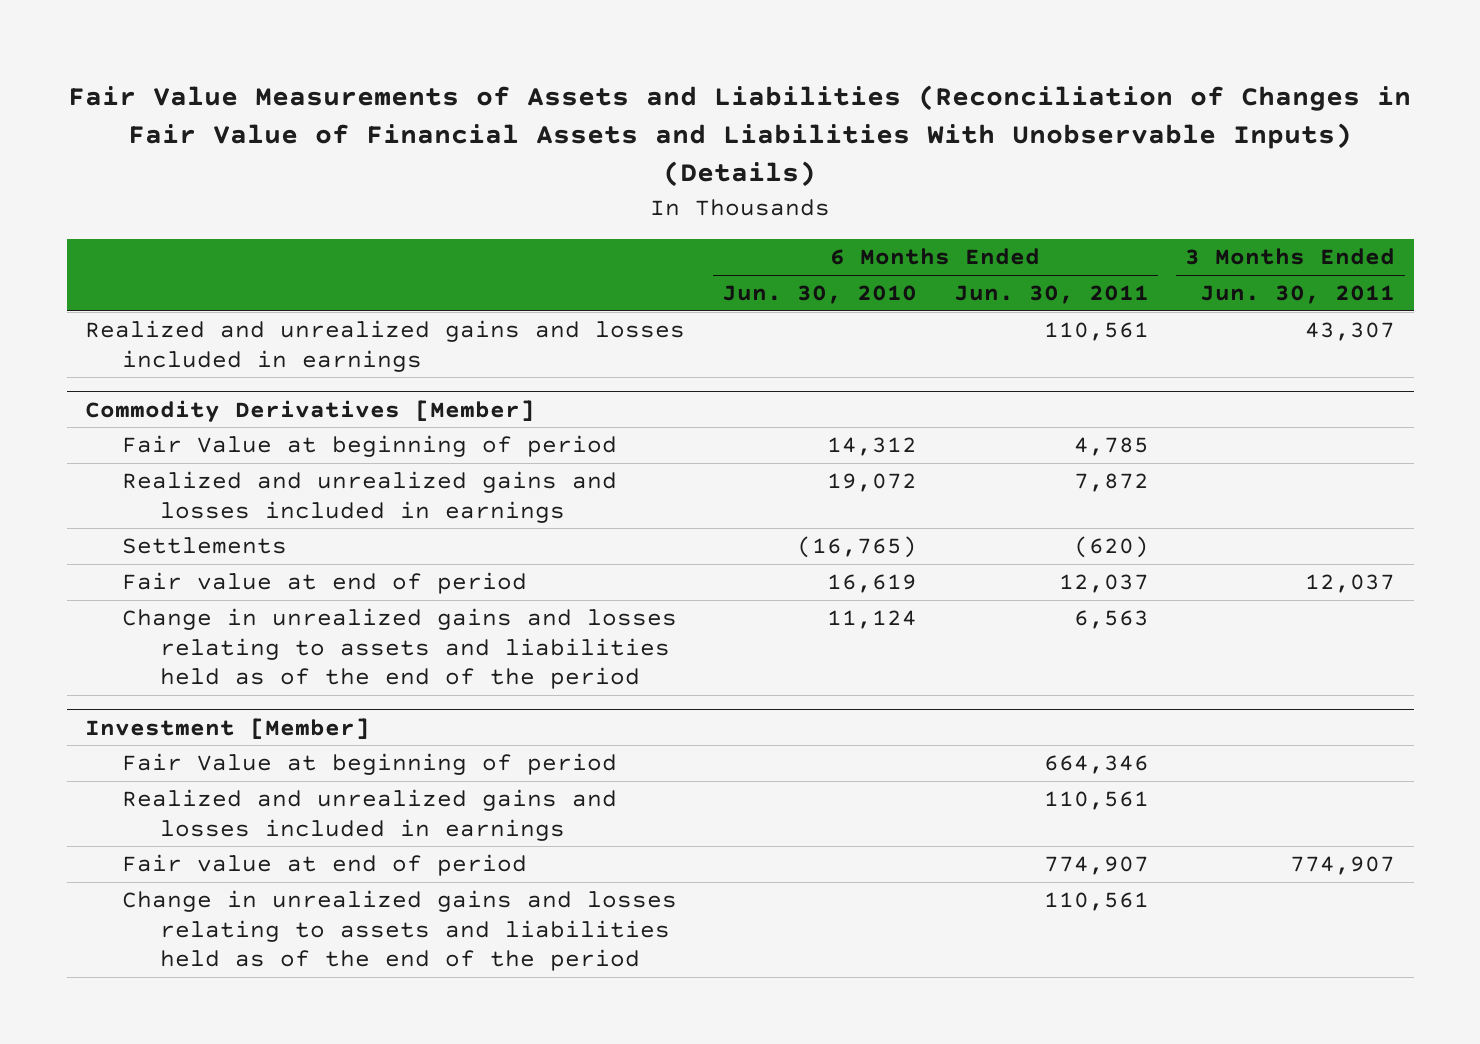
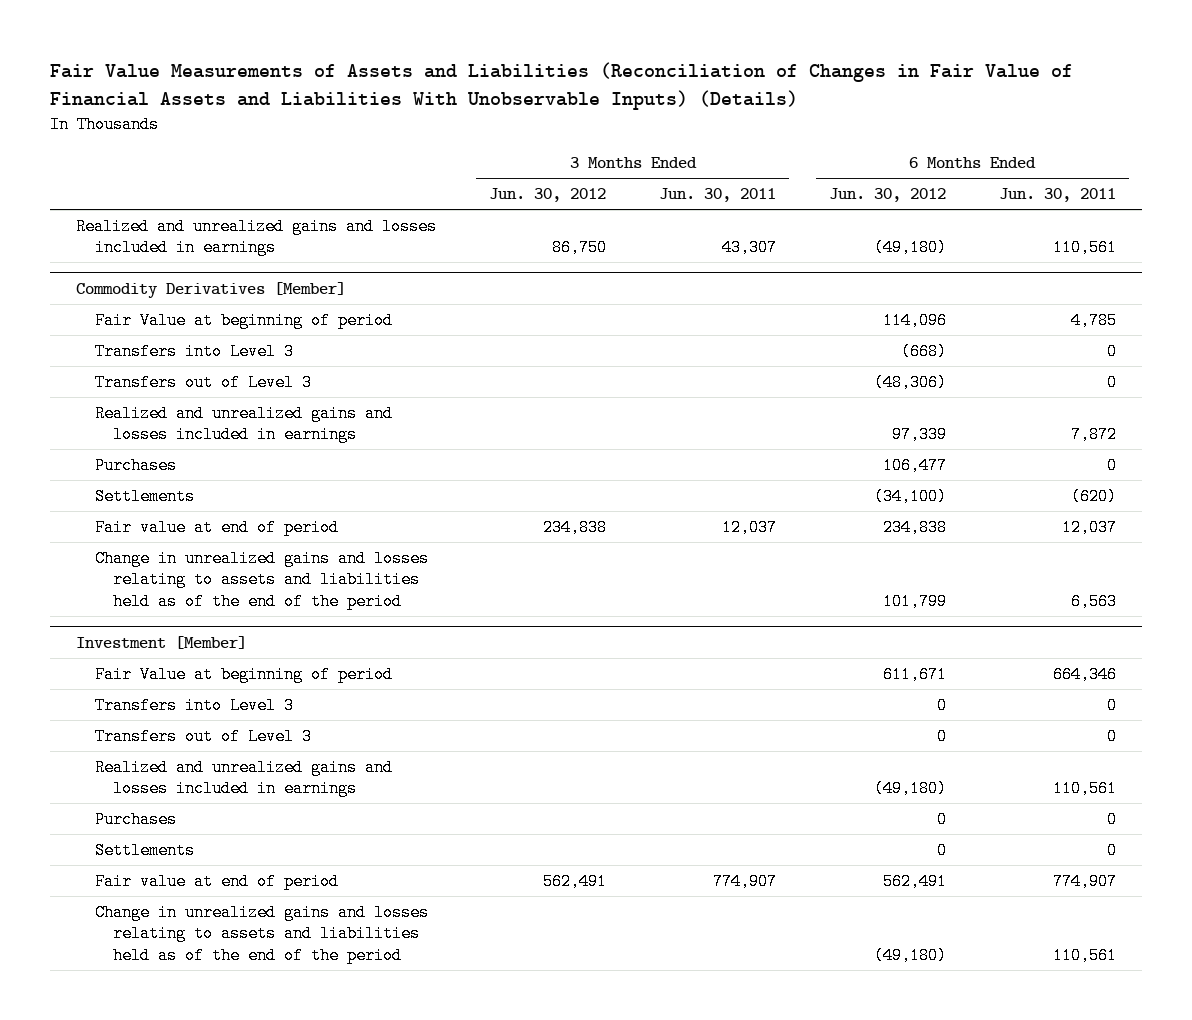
- | 6 Months Ended Jun. 30, 2010 | 6 Months Ended Jun. 30, 2011 | 3 Months Ended Jun. 30, 2011
+ | 3 Months Ended Jun. 30, 2012 | 3 Months Ended Jun. 30, 2011 | 6 Months Ended Jun. 30, 2012 | 6 Months Ended Jun. 30, 2011
@ Commodity Derivatives [Member]
+ Transfers into Level 3 | | | (668) | 0
+ Transfers out of Level 3 | | | (48,306) | 0
+ Purchases | | | 106,477 | 0
@ Investment [Member]
+ Transfers into Level 3 | | | 0 | 0
+ Transfers out of Level 3 | | | 0 | 0
+ Purchases | | | 0 | 0
+ Settlements | | | 0 | 0

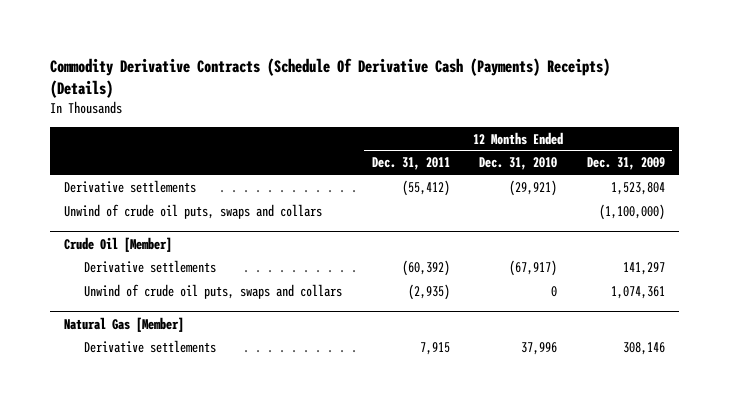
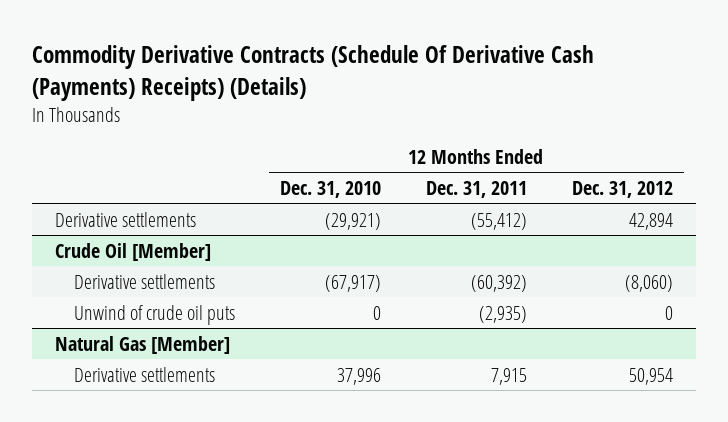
- | 12 Months Ended Dec. 31, 2011 | 12 Months Ended Dec. 31, 2010 | 12 Months Ended Dec. 31, 2009
+ | 12 Months Ended Dec. 31, 2010 | 12 Months Ended Dec. 31, 2011 | 12 Months Ended Dec. 31, 2012
- Unwind of crude oil puts, swaps and collars | | | (1,100,000)
@ Crude Oil [Member]
- Unwind of crude oil puts, swaps and collars | (2,935) | 0 | 1,074,361
+ Unwind of crude oil puts | 0 | (2,935) | 0

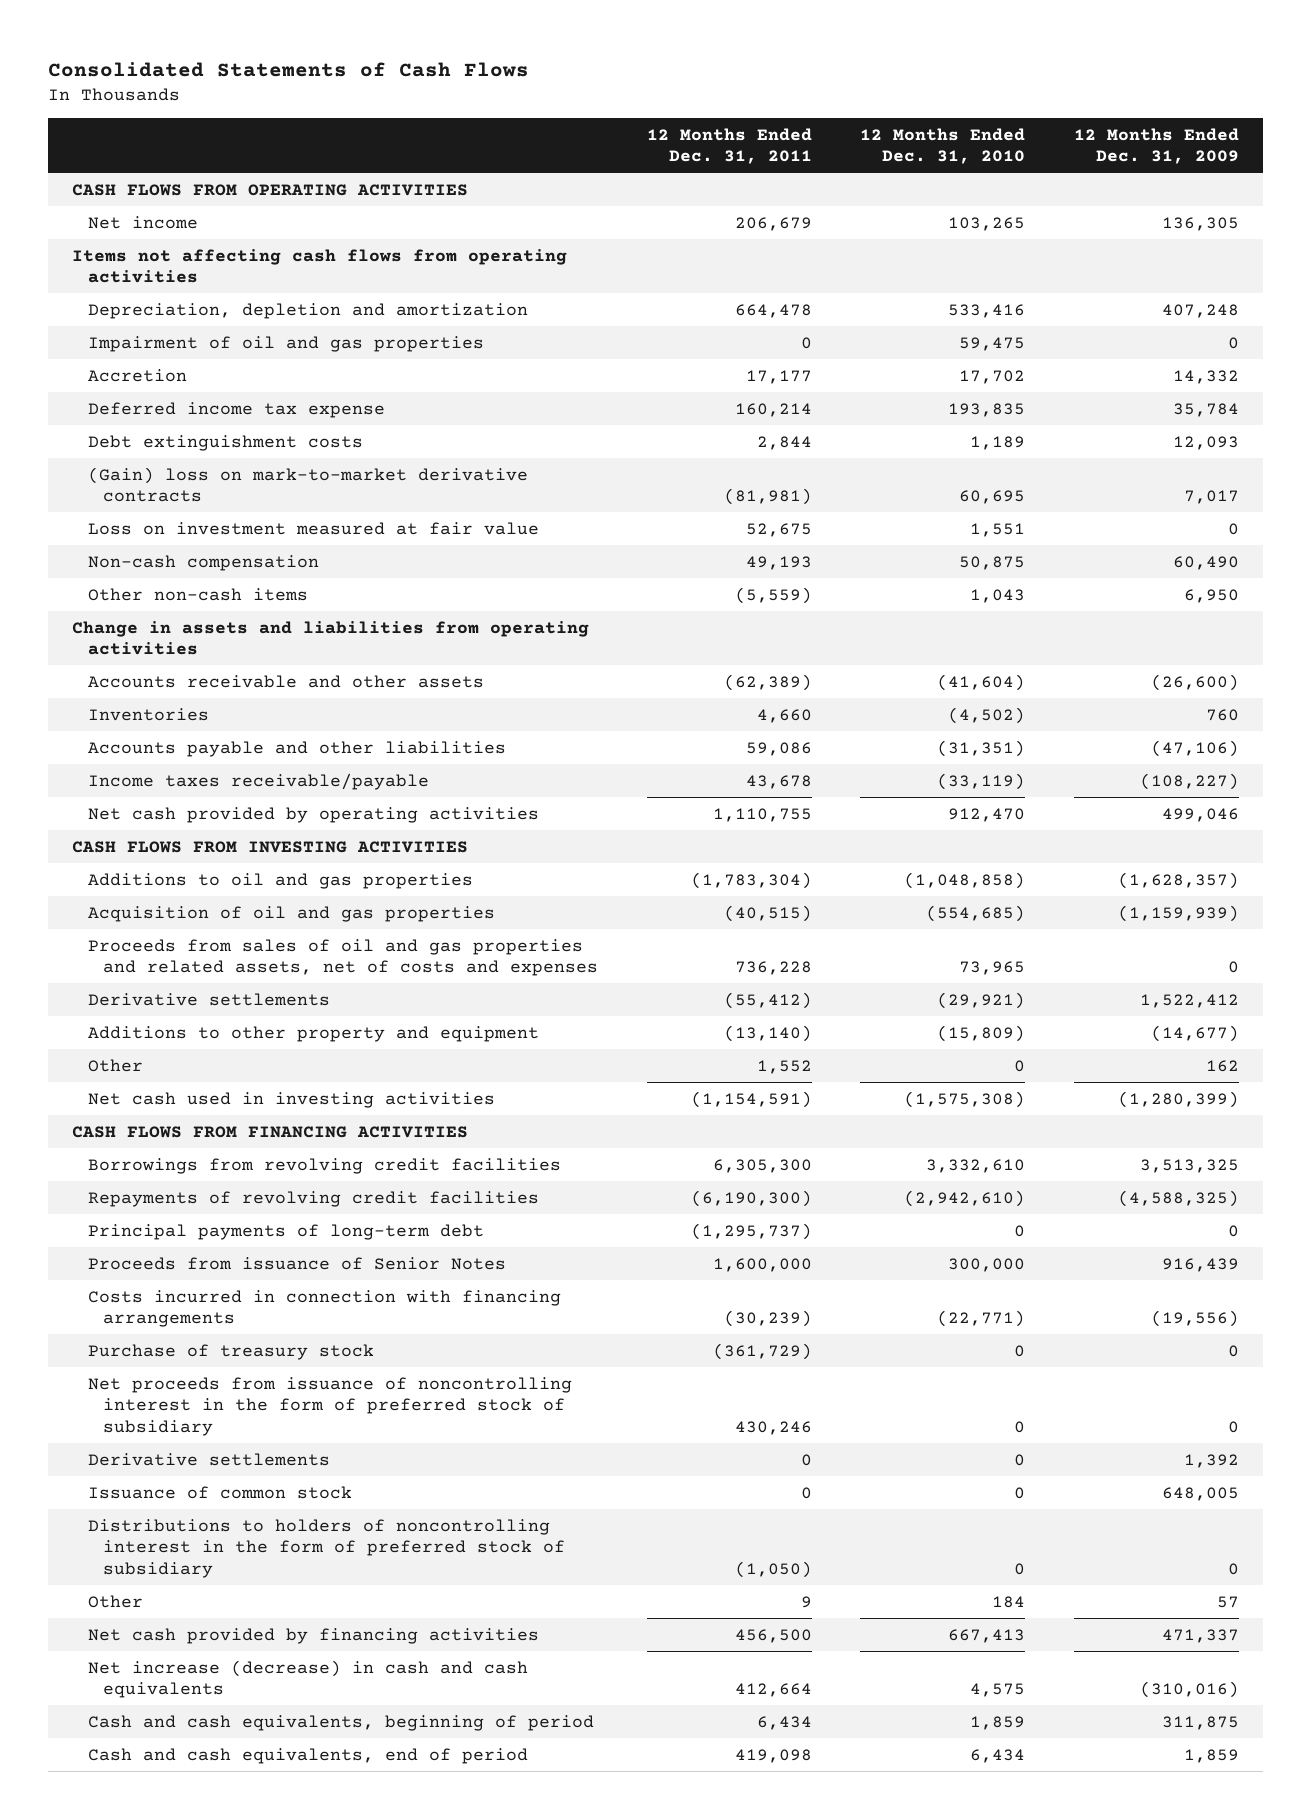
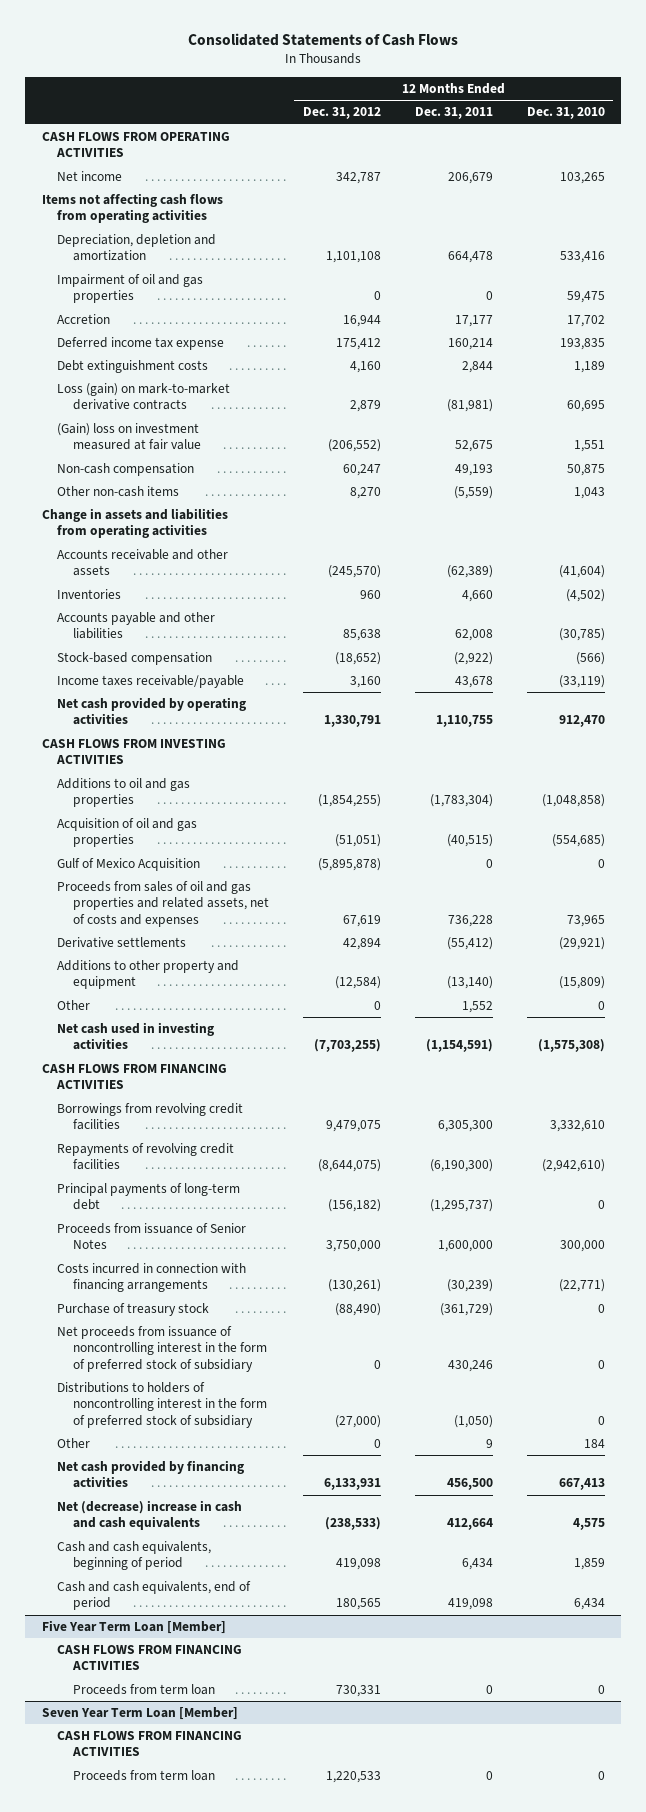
- | 12 Months Ended Dec. 31, 2011 | 12 Months Ended Dec. 31, 2010 | 12 Months Ended Dec. 31, 2009
+ | 12 Months Ended Dec. 31, 2012 | 12 Months Ended Dec. 31, 2011 | 12 Months Ended Dec. 31, 2010
- (Gain) loss on mark-to-market derivative contracts | (81,981) | 60,695 | 7,017
- Loss on investment measured at fair value | 52,675 | 1,551 | 0
+ Loss (gain) on mark-to-market derivative contracts | 2,879 | (81,981) | 60,695
+ (Gain) loss on investment measured at fair value | (206,552) | 52,675 | 1,551
- Accounts payable and other liabilities | 59,086 | (31,351) | (47,106)
+ Accounts payable and other liabilities | 85,638 | 62,008 | (30,785)
+ Stock-based compensation | (18,652) | (2,922) | (566)
+ Gulf of Mexico Acquisition | (5,895,878) | 0 | 0
- Derivative settlements | 0 | 0 | 1,392
- Issuance of common stock | 0 | 0 | 648,005
- Net increase (decrease) in cash and cash equivalents | 412,664 | 4,575 | (310,016)
+ Net (decrease) increase in cash and cash equivalents | (238,533) | 412,664 | 4,575
+ Five Year Term Loan [Member]
+ CASH FLOWS FROM FINANCING ACTIVITIES
+ Proceeds from term loan | 730,331 | 0 | 0
+ Seven Year Term Loan [Member]
+ CASH FLOWS FROM FINANCING ACTIVITIES
+ Proceeds from term loan | 1,220,533 | 0 | 0

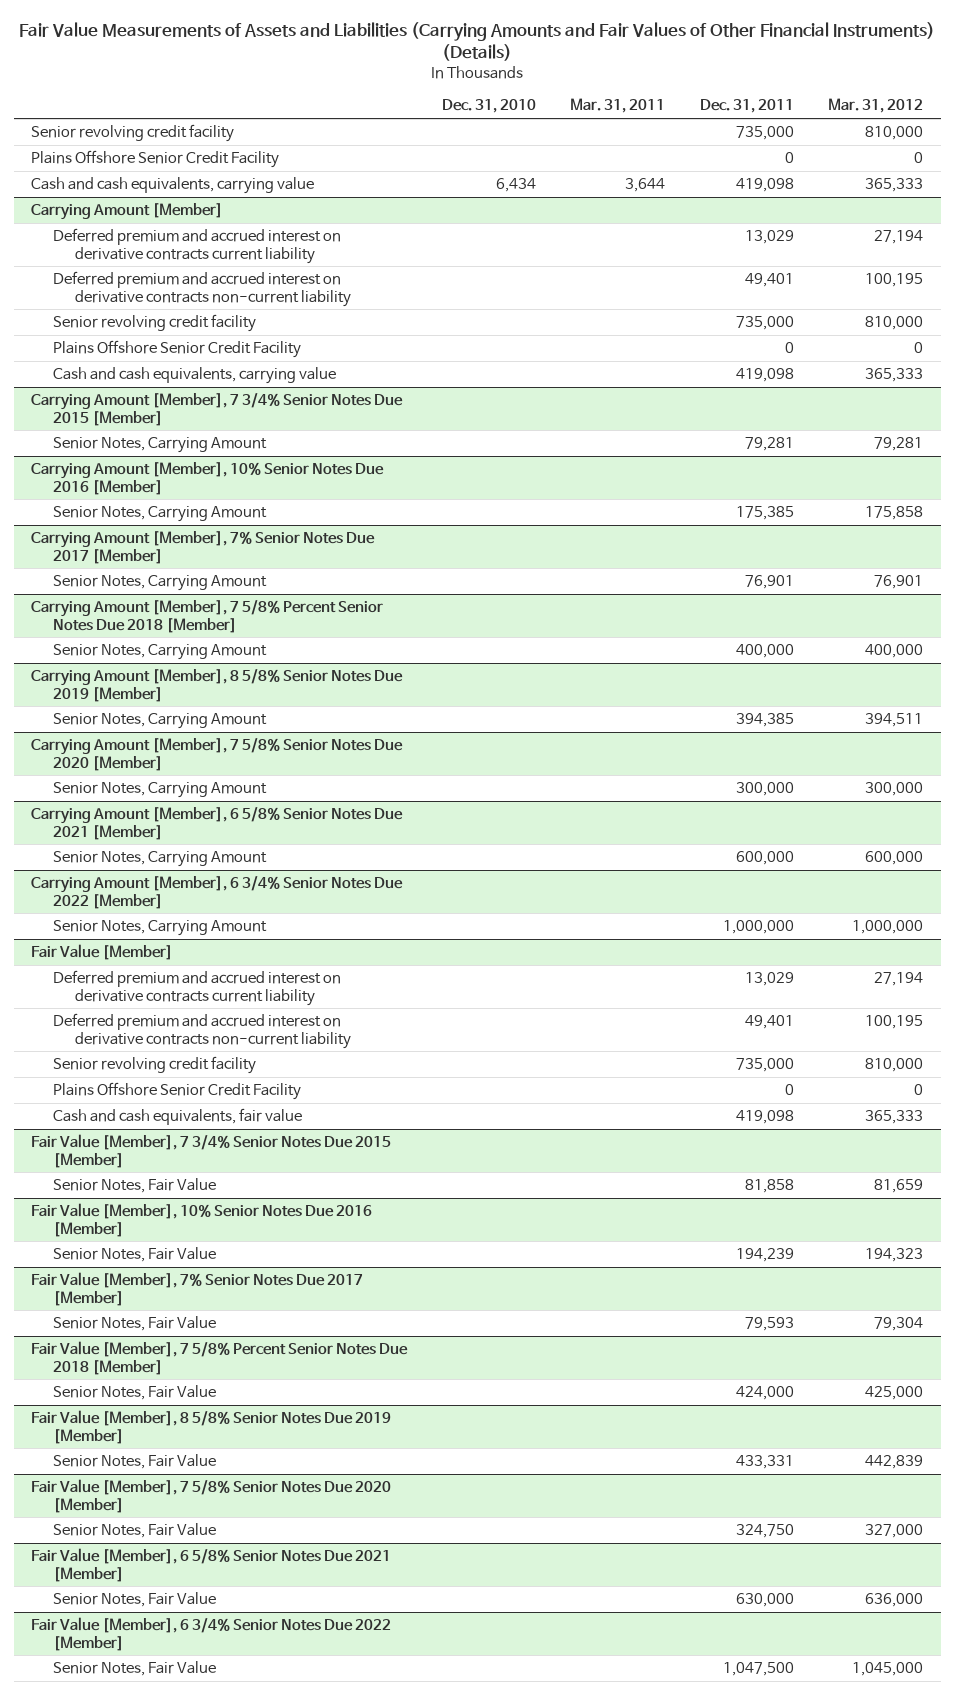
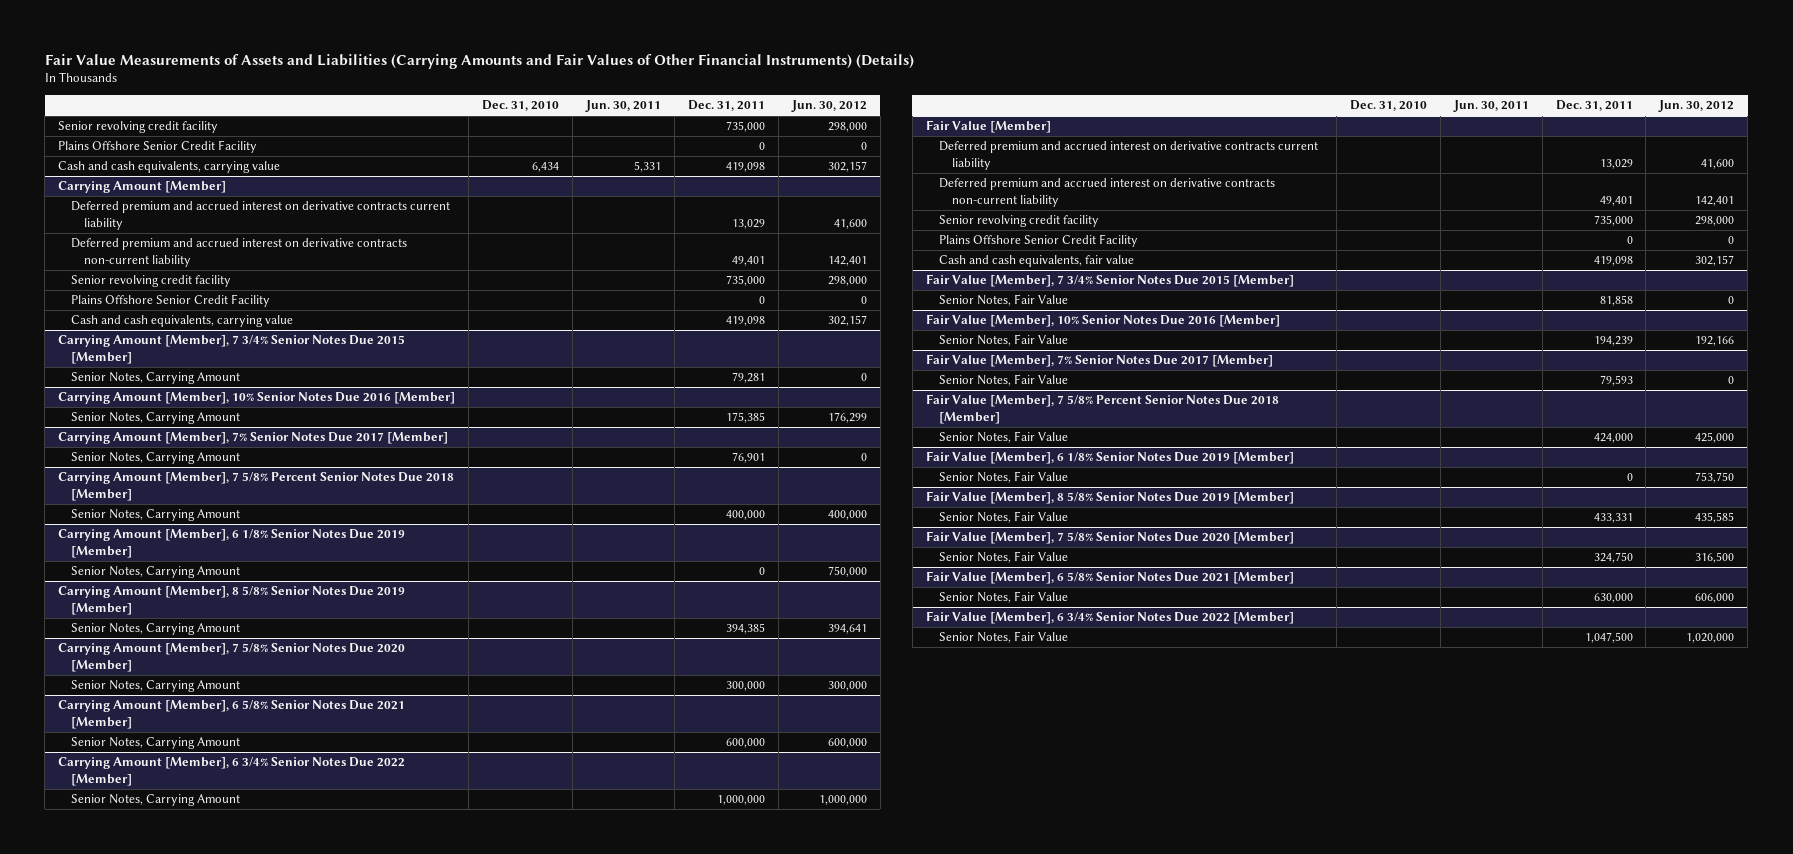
- | Dec. 31, 2010 | Mar. 31, 2011 | Dec. 31, 2011 | Mar. 31, 2012
+ | Dec. 31, 2010 | Jun. 30, 2011 | Dec. 31, 2011 | Jun. 30, 2012
+ Carrying Amount [Member], 6 1/8% Senior Notes Due 2019 [Member]
+ Senior Notes, Carrying Amount | | | 0 | 750,000
+ Fair Value [Member], 6 1/8% Senior Notes Due 2019 [Member]
+ Senior Notes, Fair Value | | | 0 | 753,750

